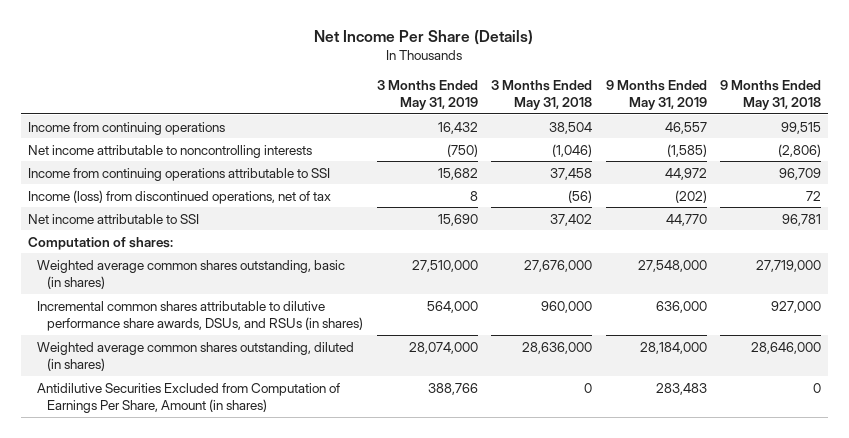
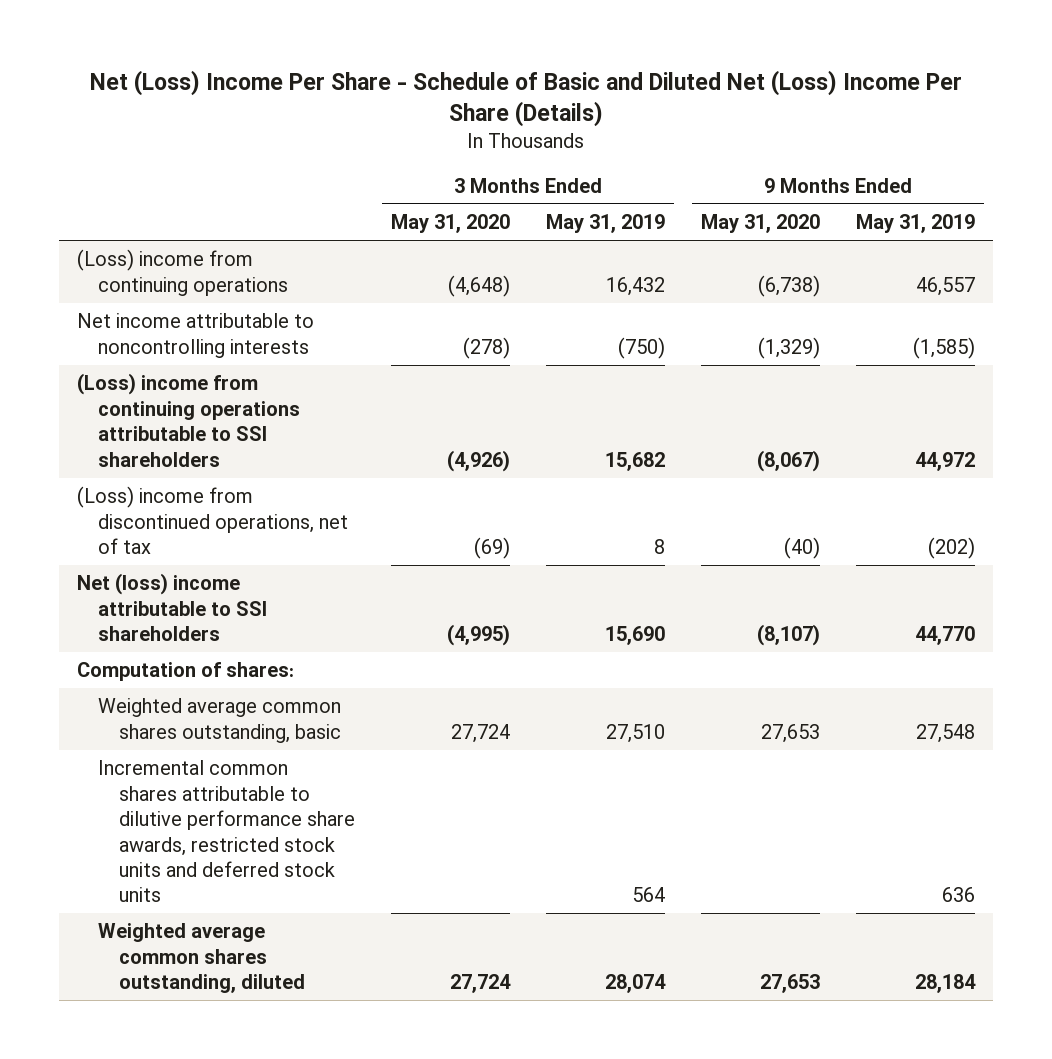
- Net Income Per Share (Details)
+ Net (Loss) Income Per Share - Schedule of Basic and Diluted Net (Loss) Income Per Share (Details)
- | 3 Months Ended May 31, 2019 | 3 Months Ended May 31, 2018 | 9 Months Ended May 31, 2019 | 9 Months Ended May 31, 2018
+ | 3 Months Ended May 31, 2020 | 3 Months Ended May 31, 2019 | 9 Months Ended May 31, 2020 | 9 Months Ended May 31, 2019
- Income from continuing operations | 16,432 | 38,504 | 46,557 | 99,515
+ (Loss) income from continuing operations | (4,648) | 16,432 | (6,738) | 46,557
- Income from continuing operations attributable to SSI | 15,682 | 37,458 | 44,972 | 96,709
- Income (loss) from discontinued operations, net of tax | 8 | (56) | (202) | 72
- Net income attributable to SSI | 15,690 | 37,402 | 44,770 | 96,781
+ (Loss) income from continuing operations attributable to SSI shareholders | (4,926) | 15,682 | (8,067) | 44,972
+ (Loss) income from discontinued operations, net of tax | (69) | 8 | (40) | (202)
+ Net (loss) income attributable to SSI shareholders | (4,995) | 15,690 | (8,107) | 44,770
- Weighted average common shares outstanding, basic (in shares) | 27,510,000 | 27,676,000 | 27,548,000 | 27,719,000
- Incremental common shares attributable to dilutive performance share awards, DSUs, and RSUs (in shares) | 564,000 | 960,000 | 636,000 | 927,000
- Weighted average common shares outstanding, diluted (in shares) | 28,074,000 | 28,636,000 | 28,184,000 | 28,646,000
- Antidilutive Securities Excluded from Computation of Earnings Per Share, Amount (in shares) | 388,766 | 0 | 283,483 | 0
+ Weighted average common shares outstanding, basic | 27,724 | 27,510 | 27,653 | 27,548
+ Incremental common shares attributable to dilutive performance share awards, restricted stock units and deferred stock units | | 564 | | 636
+ Weighted average common shares outstanding, diluted | 27,724 | 28,074 | 27,653 | 28,184

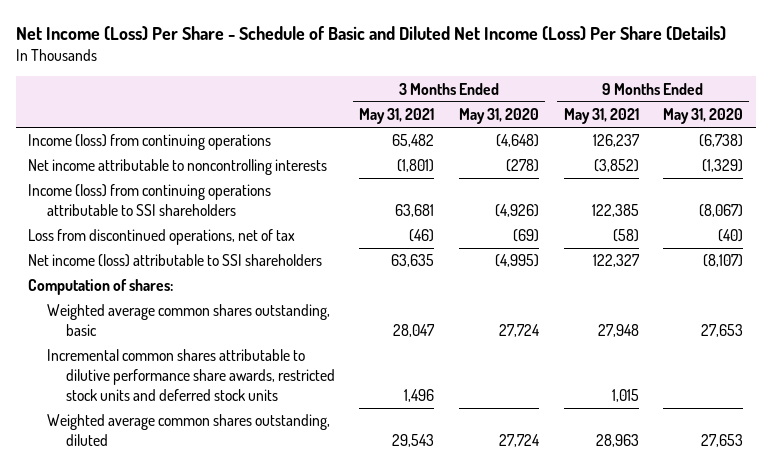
- Net (Loss) Income Per Share - Schedule of Basic and Diluted Net (Loss) Income Per Share (Details)
+ Net Income (Loss) Per Share - Schedule of Basic and Diluted Net Income (Loss) Per Share (Details)
- | 3 Months Ended May 31, 2020 | 3 Months Ended May 31, 2019 | 9 Months Ended May 31, 2020 | 9 Months Ended May 31, 2019
+ | 3 Months Ended May 31, 2021 | 3 Months Ended May 31, 2020 | 9 Months Ended May 31, 2021 | 9 Months Ended May 31, 2020
- (Loss) income from continuing operations | (4,648) | 16,432 | (6,738) | 46,557
+ Income (loss) from continuing operations | 65,482 | (4,648) | 126,237 | (6,738)
- (Loss) income from continuing operations attributable to SSI shareholders | (4,926) | 15,682 | (8,067) | 44,972
- (Loss) income from discontinued operations, net of tax | (69) | 8 | (40) | (202)
- Net (loss) income attributable to SSI shareholders | (4,995) | 15,690 | (8,107) | 44,770
+ Income (loss) from continuing operations attributable to SSI shareholders | 63,681 | (4,926) | 122,385 | (8,067)
+ Loss from discontinued operations, net of tax | (46) | (69) | (58) | (40)
+ Net income (loss) attributable to SSI shareholders | 63,635 | (4,995) | 122,327 | (8,107)

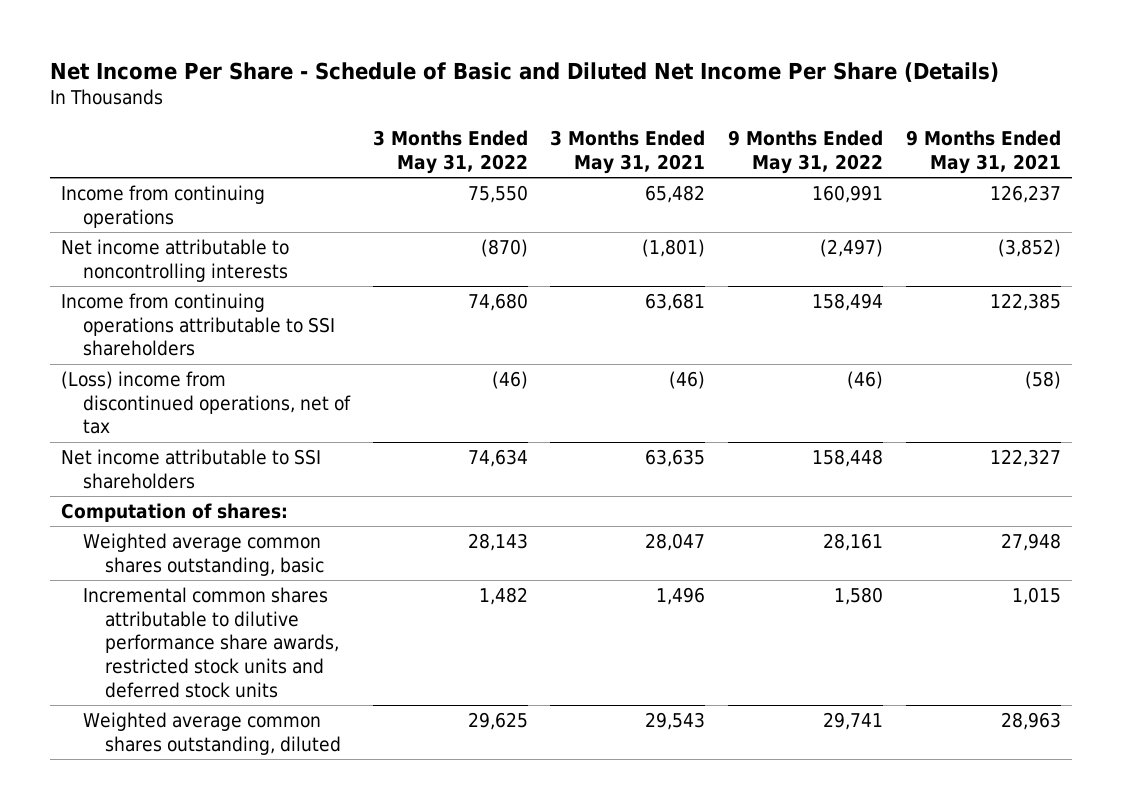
- Net Income (Loss) Per Share - Schedule of Basic and Diluted Net Income (Loss) Per Share (Details)
+ Net Income Per Share - Schedule of Basic and Diluted Net Income Per Share (Details)
- | 3 Months Ended May 31, 2021 | 3 Months Ended May 31, 2020 | 9 Months Ended May 31, 2021 | 9 Months Ended May 31, 2020
+ | 3 Months Ended May 31, 2022 | 3 Months Ended May 31, 2021 | 9 Months Ended May 31, 2022 | 9 Months Ended May 31, 2021
- Income (loss) from continuing operations | 65,482 | (4,648) | 126,237 | (6,738)
+ Income from continuing operations | 75,550 | 65,482 | 160,991 | 126,237
- Income (loss) from continuing operations attributable to SSI shareholders | 63,681 | (4,926) | 122,385 | (8,067)
- Loss from discontinued operations, net of tax | (46) | (69) | (58) | (40)
- Net income (loss) attributable to SSI shareholders | 63,635 | (4,995) | 122,327 | (8,107)
+ Income from continuing operations attributable to SSI shareholders | 74,680 | 63,681 | 158,494 | 122,385
+ (Loss) income from discontinued operations, net of tax | (46) | (46) | (46) | (58)
+ Net income attributable to SSI shareholders | 74,634 | 63,635 | 158,448 | 122,327

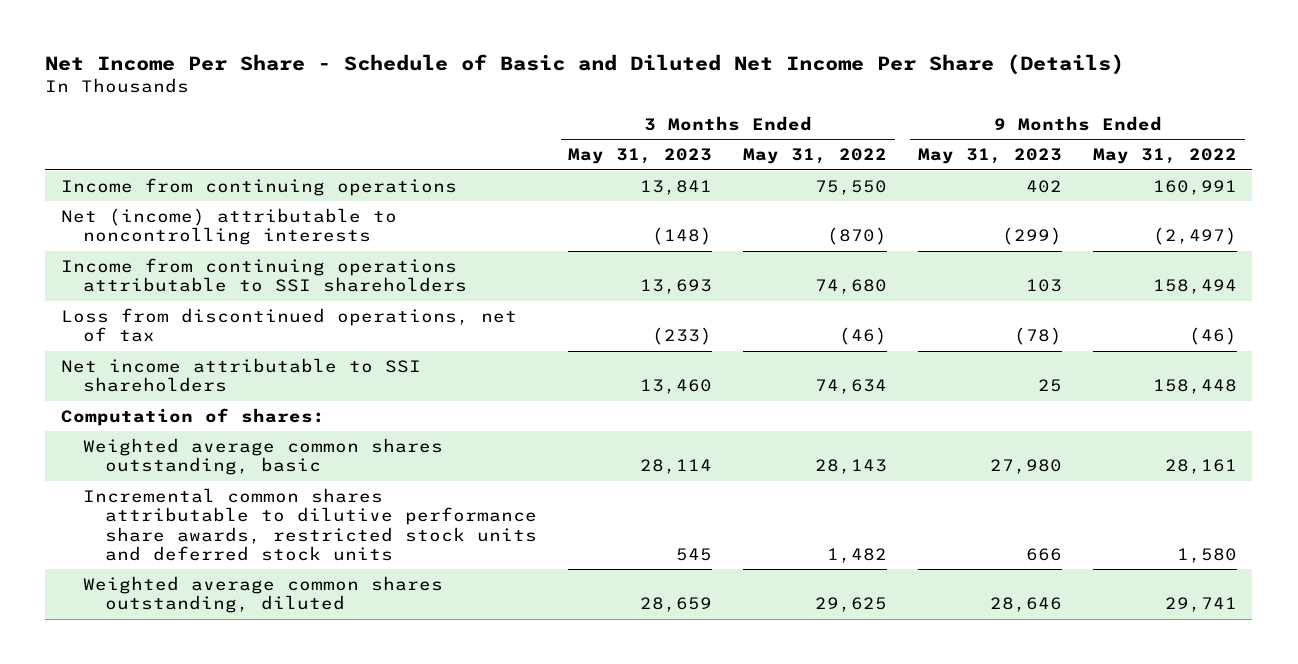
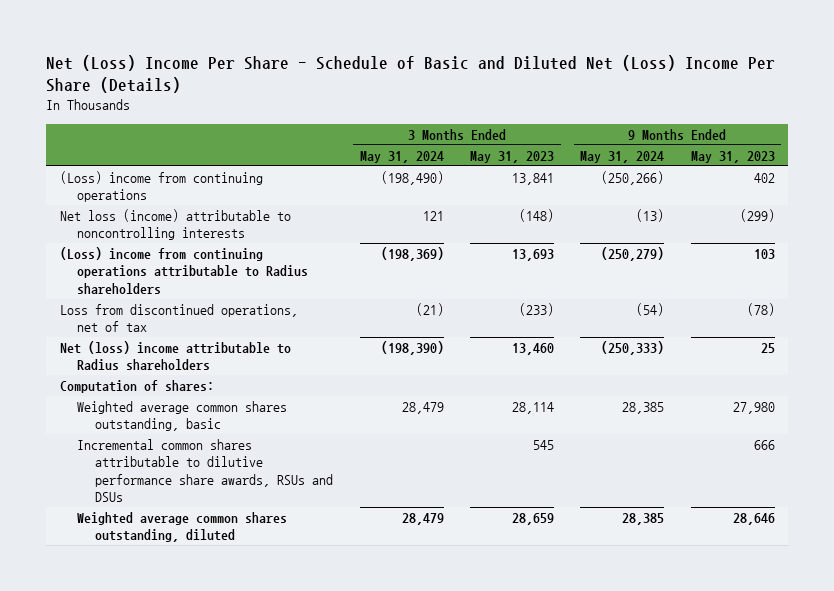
- Net Income Per Share - Schedule of Basic and Diluted Net Income Per Share (Details)
+ Net (Loss) Income Per Share - Schedule of Basic and Diluted Net (Loss) Income Per Share (Details)
- | 3 Months Ended May 31, 2023 | 3 Months Ended May 31, 2022 | 9 Months Ended May 31, 2023 | 9 Months Ended May 31, 2022
+ | 3 Months Ended May 31, 2024 | 3 Months Ended May 31, 2023 | 9 Months Ended May 31, 2024 | 9 Months Ended May 31, 2023
- Income from continuing operations | 13,841 | 75,550 | 402 | 160,991
- Net (income) attributable to noncontrolling interests | (148) | (870) | (299) | (2,497)
- Income from continuing operations attributable to SSI shareholders | 13,693 | 74,680 | 103 | 158,494
+ (Loss) income from continuing operations | (198,490) | 13,841 | (250,266) | 402
+ Net loss (income) attributable to noncontrolling interests | 121 | (148) | (13) | (299)
+ (Loss) income from continuing operations attributable to Radius shareholders | (198,369) | 13,693 | (250,279) | 103
- Net income attributable to SSI shareholders | 13,460 | 74,634 | 25 | 158,448
+ Net (loss) income attributable to Radius shareholders | (198,390) | 13,460 | (250,333) | 25
- Incremental common shares attributable to dilutive performance share awards, restricted stock units and deferred stock units | 545 | 1,482 | 666 | 1,580
+ Incremental common shares attributable to dilutive performance share awards, RSUs and DSUs | | 545 | | 666

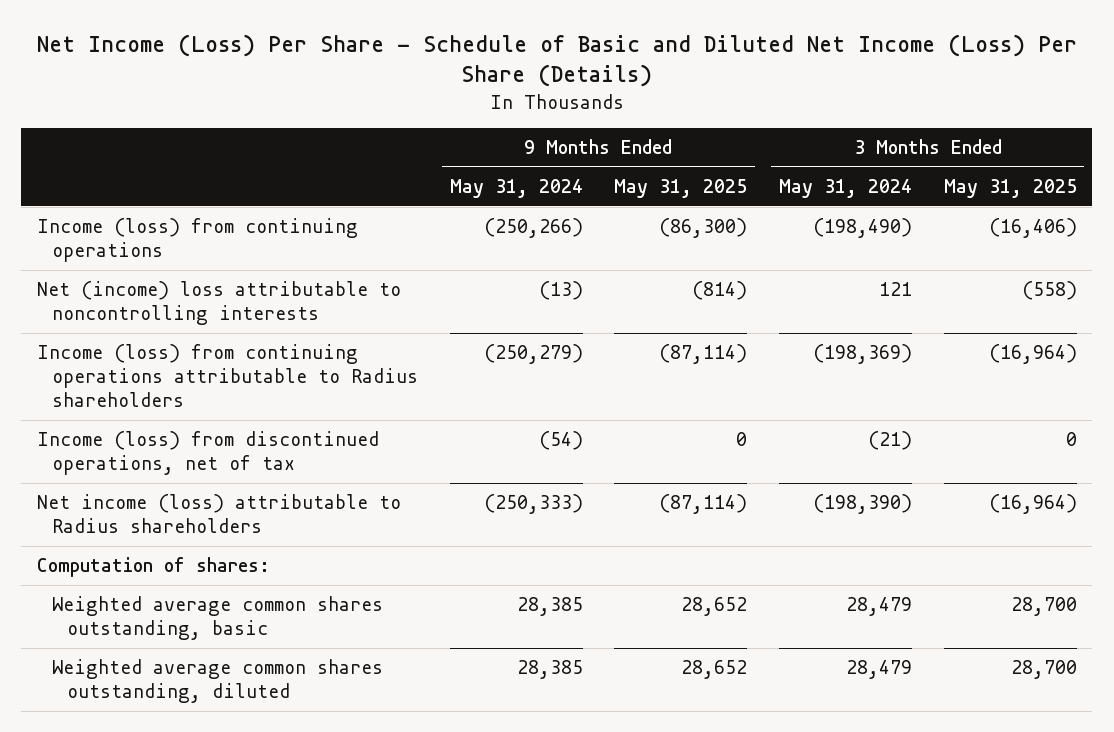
- Net (Loss) Income Per Share - Schedule of Basic and Diluted Net (Loss) Income Per Share (Details)
+ Net Income (Loss) Per Share - Schedule of Basic and Diluted Net Income (Loss) Per Share (Details)
- | 3 Months Ended May 31, 2024 | 3 Months Ended May 31, 2023 | 9 Months Ended May 31, 2024 | 9 Months Ended May 31, 2023
+ | 9 Months Ended May 31, 2024 | 9 Months Ended May 31, 2025 | 3 Months Ended May 31, 2024 | 3 Months Ended May 31, 2025
- (Loss) income from continuing operations | (198,490) | 13,841 | (250,266) | 402
- Net loss (income) attributable to noncontrolling interests | 121 | (148) | (13) | (299)
- (Loss) income from continuing operations attributable to Radius shareholders | (198,369) | 13,693 | (250,279) | 103
- Loss from discontinued operations, net of tax | (21) | (233) | (54) | (78)
- Net (loss) income attributable to Radius shareholders | (198,390) | 13,460 | (250,333) | 25
+ Income (loss) from continuing operations | (250,266) | (86,300) | (198,490) | (16,406)
+ Net (income) loss attributable to noncontrolling interests | (13) | (814) | 121 | (558)
+ Income (loss) from continuing operations attributable to Radius shareholders | (250,279) | (87,114) | (198,369) | (16,964)
+ Income (loss) from discontinued operations, net of tax | (54) | 0 | (21) | 0
+ Net income (loss) attributable to Radius shareholders | (250,333) | (87,114) | (198,390) | (16,964)
- Incremental common shares attributable to dilutive performance share awards, RSUs and DSUs | | 545 | | 666

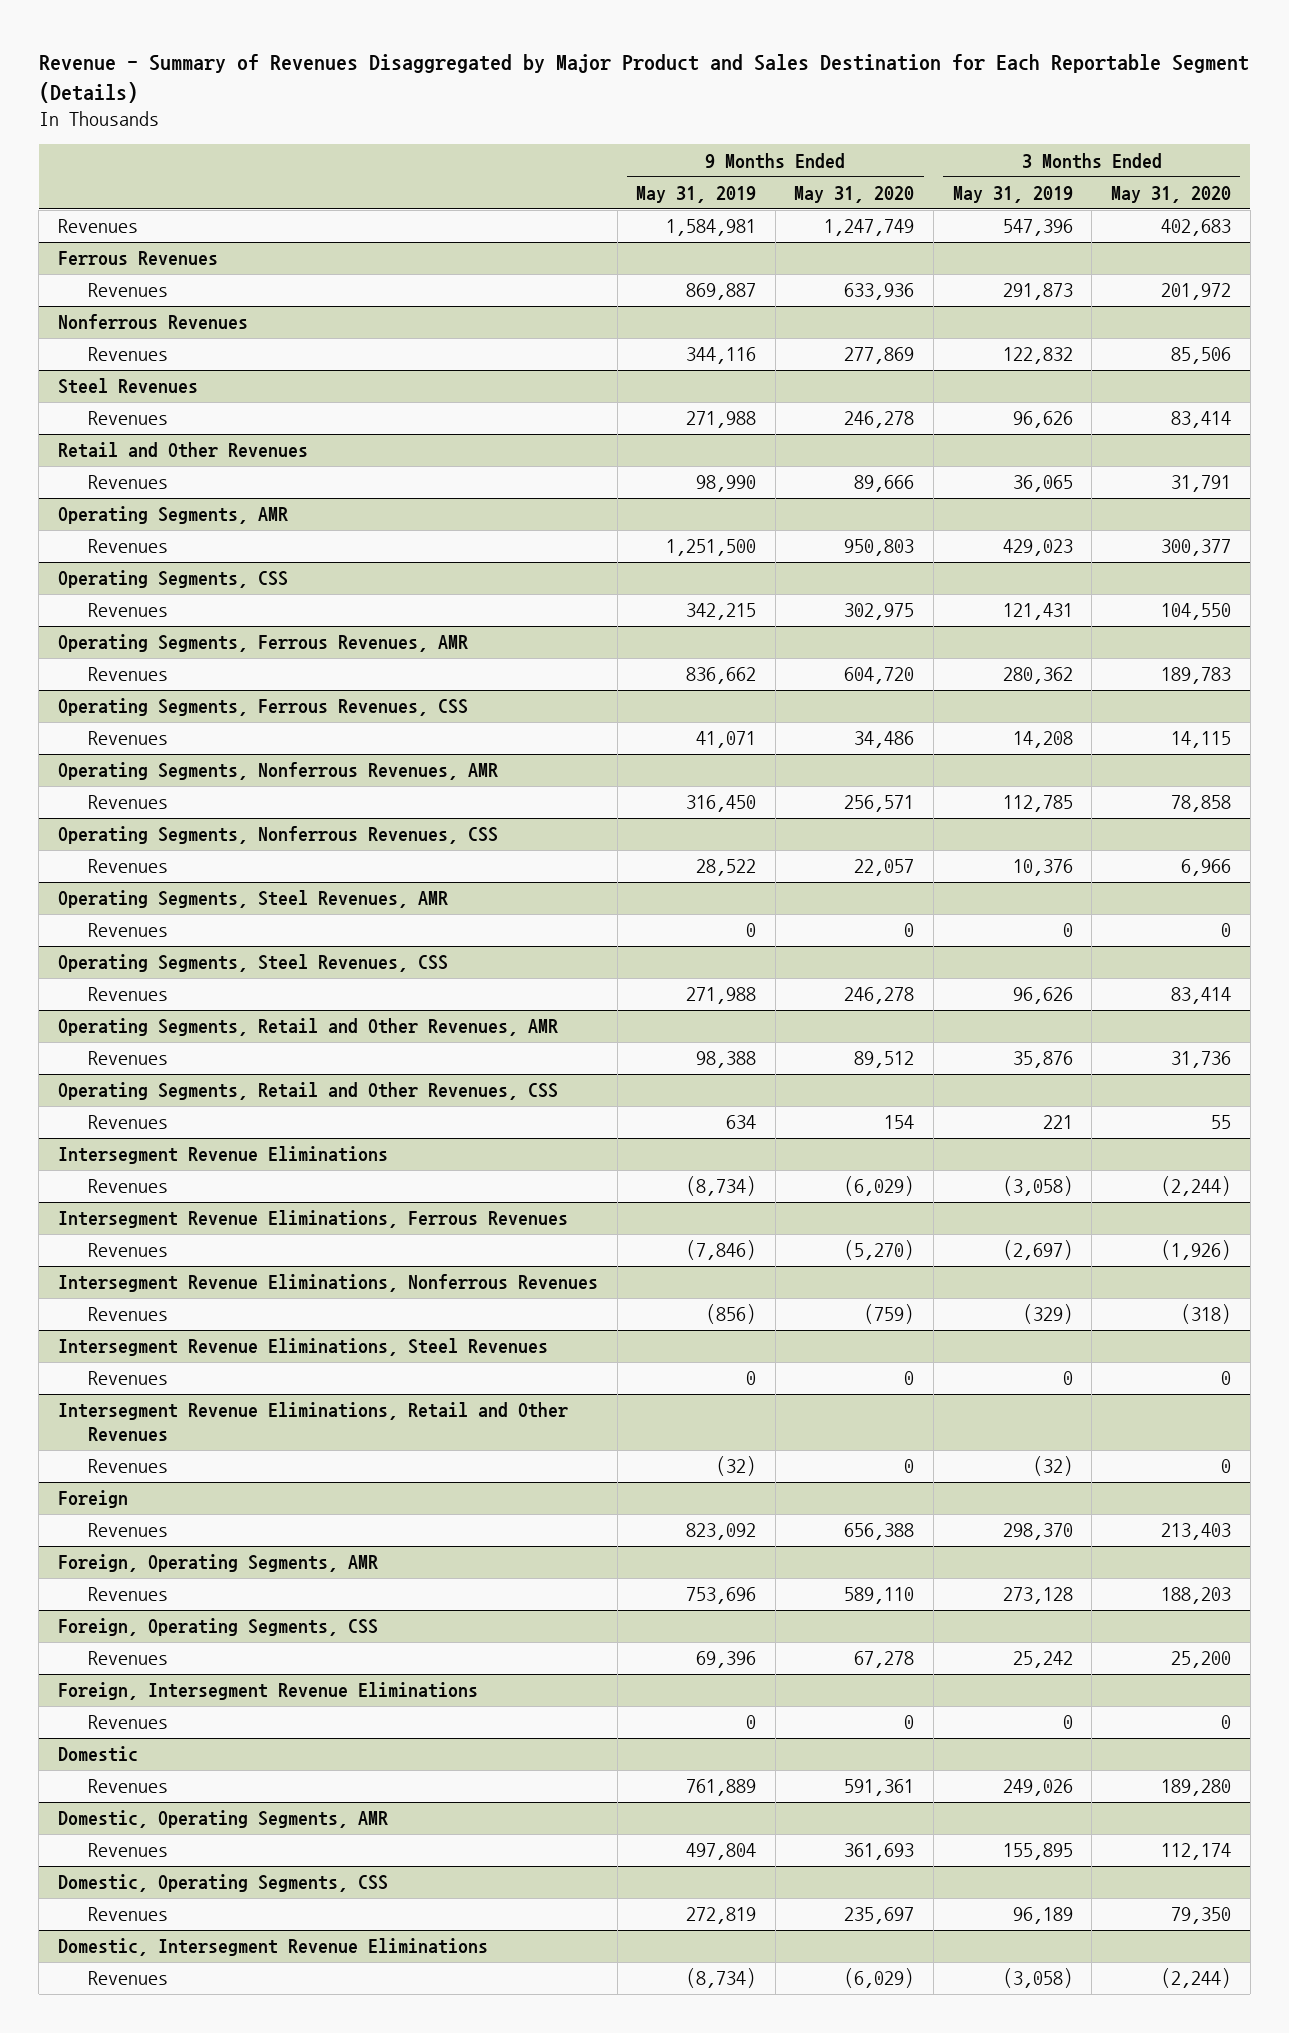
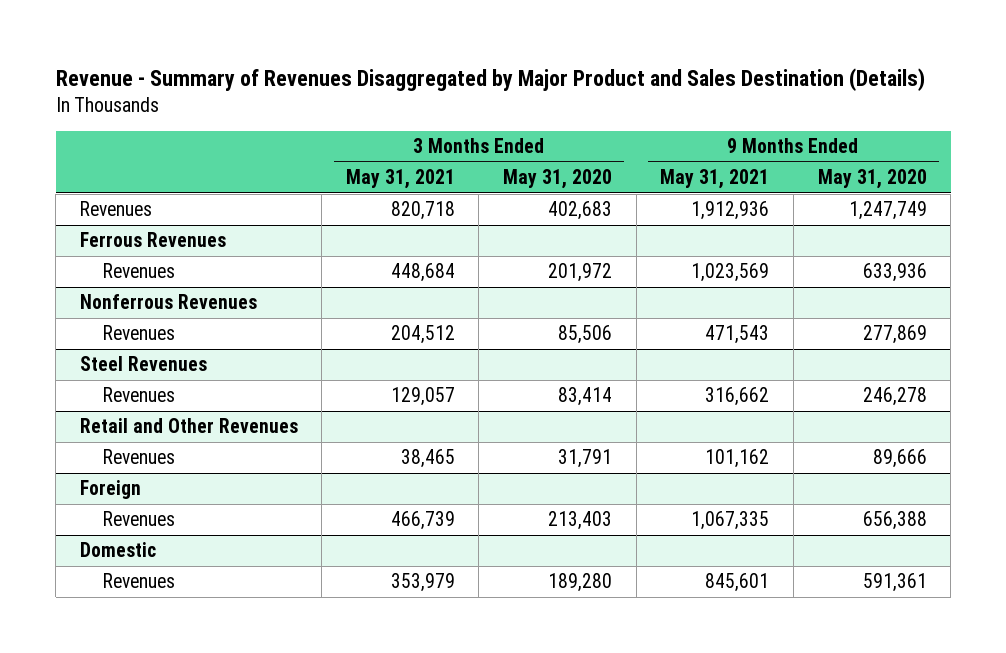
- Revenue - Summary of Revenues Disaggregated by Major Product and Sales Destination for Each Reportable Segment (Details)
+ Revenue - Summary of Revenues Disaggregated by Major Product and Sales Destination (Details)
- | 9 Months Ended May 31, 2019 | 9 Months Ended May 31, 2020 | 3 Months Ended May 31, 2019 | 3 Months Ended May 31, 2020
+ | 3 Months Ended May 31, 2021 | 3 Months Ended May 31, 2020 | 9 Months Ended May 31, 2021 | 9 Months Ended May 31, 2020
- Operating Segments, AMR
- Revenues | 1,251,500 | 950,803 | 429,023 | 300,377
- Operating Segments, CSS
- Revenues | 342,215 | 302,975 | 121,431 | 104,550
- Operating Segments, Ferrous Revenues, AMR
- Revenues | 836,662 | 604,720 | 280,362 | 189,783
- Operating Segments, Ferrous Revenues, CSS
- Revenues | 41,071 | 34,486 | 14,208 | 14,115
- Operating Segments, Nonferrous Revenues, AMR
- Revenues | 316,450 | 256,571 | 112,785 | 78,858
- Operating Segments, Nonferrous Revenues, CSS
- Revenues | 28,522 | 22,057 | 10,376 | 6,966
- Operating Segments, Steel Revenues, AMR
- Revenues | 0 | 0 | 0 | 0
- Operating Segments, Steel Revenues, CSS
- Revenues | 271,988 | 246,278 | 96,626 | 83,414
- Operating Segments, Retail and Other Revenues, AMR
- Revenues | 98,388 | 89,512 | 35,876 | 31,736
- Operating Segments, Retail and Other Revenues, CSS
- Revenues | 634 | 154 | 221 | 55
- Intersegment Revenue Eliminations
- Revenues | (8,734) | (6,029) | (3,058) | (2,244)
- Intersegment Revenue Eliminations, Ferrous Revenues
- Revenues | (7,846) | (5,270) | (2,697) | (1,926)
- Intersegment Revenue Eliminations, Nonferrous Revenues
- Revenues | (856) | (759) | (329) | (318)
- Intersegment Revenue Eliminations, Steel Revenues
- Revenues | 0 | 0 | 0 | 0
- Intersegment Revenue Eliminations, Retail and Other Revenues
- Revenues | (32) | 0 | (32) | 0
- Foreign, Operating Segments, AMR
- Revenues | 753,696 | 589,110 | 273,128 | 188,203
- Foreign, Operating Segments, CSS
- Revenues | 69,396 | 67,278 | 25,242 | 25,200
- Foreign, Intersegment Revenue Eliminations
- Revenues | 0 | 0 | 0 | 0
- Domestic, Operating Segments, AMR
- Revenues | 497,804 | 361,693 | 155,895 | 112,174
- Domestic, Operating Segments, CSS
- Revenues | 272,819 | 235,697 | 96,189 | 79,350
- Domestic, Intersegment Revenue Eliminations
- Revenues | (8,734) | (6,029) | (3,058) | (2,244)

